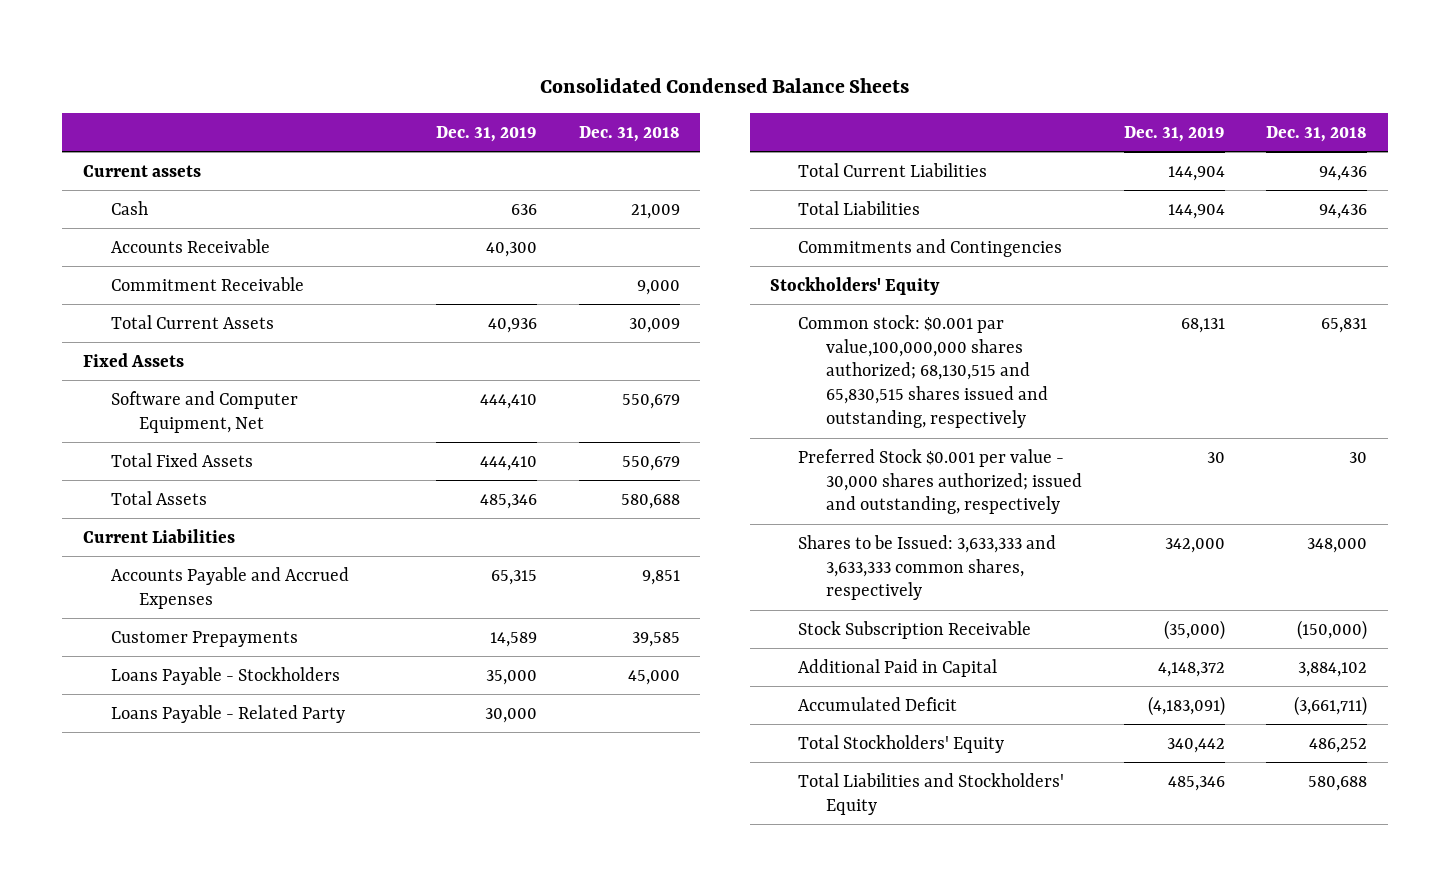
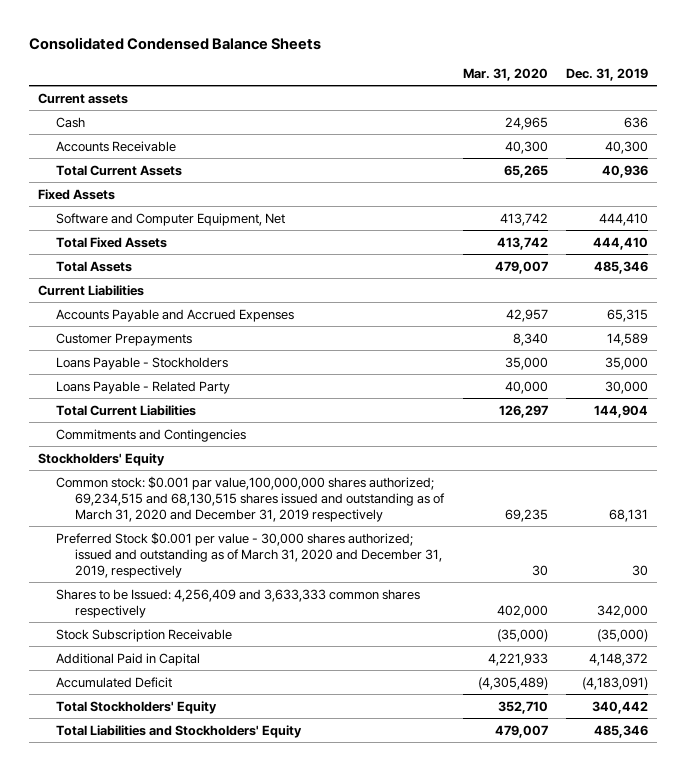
- | Dec. 31, 2019 | Dec. 31, 2018
+ | Mar. 31, 2020 | Dec. 31, 2019
- Commitment Receivable | | 9,000
- Total Liabilities | 144,904 | 94,436
- Common stock: $0.001 par value,100,000,000 shares authorized; 68,130,515 and 65,830,515 shares issued and outstanding, respectively | 68,131 | 65,831
- Preferred Stock $0.001 per value - 30,000 shares authorized; issued and outstanding, respectively | 30 | 30
- Shares to be Issued: 3,633,333 and 3,633,333 common shares, respectively | 342,000 | 348,000
+ Common stock: $0.001 par value,100,000,000 shares authorized; 69,234,515 and 68,130,515 shares issued and outstanding as of March 31, 2020 and December 31, 2019 respectively | 69,235 | 68,131
+ Preferred Stock $0.001 per value - 30,000 shares authorized; issued and outstanding as of March 31, 2020 and December 31, 2019, respectively | 30 | 30
+ Shares to be Issued: 4,256,409 and 3,633,333 common shares respectively | 402,000 | 342,000

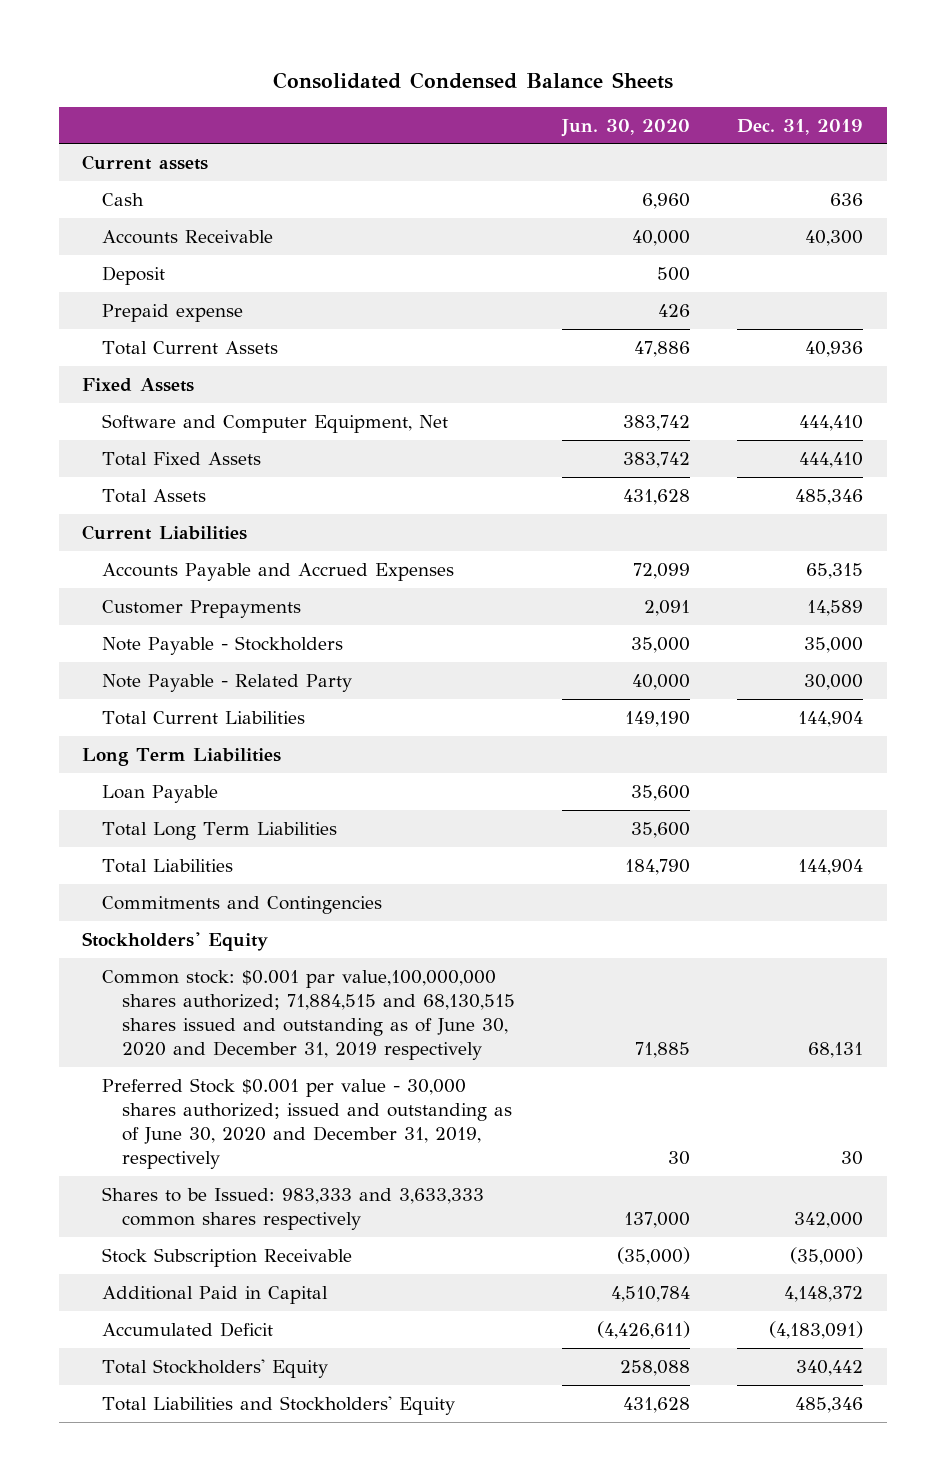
- | Mar. 31, 2020 | Dec. 31, 2019
+ | Jun. 30, 2020 | Dec. 31, 2019
+ Deposit | 500 |
+ Prepaid expense | 426 |
- Loans Payable - Stockholders | 35,000 | 35,000
- Loans Payable - Related Party | 40,000 | 30,000
+ Note Payable - Stockholders | 35,000 | 35,000
+ Note Payable - Related Party | 40,000 | 30,000
+ Long Term Liabilities
+ Loan Payable | 35,600 |
+ Total Long Term Liabilities | 35,600 |
+ Total Liabilities | 184,790 | 144,904
- Common stock: $0.001 par value,100,000,000 shares authorized; 69,234,515 and 68,130,515 shares issued and outstanding as of March 31, 2020 and December 31, 2019 respectively | 69,235 | 68,131
- Preferred Stock $0.001 per value - 30,000 shares authorized; issued and outstanding as of March 31, 2020 and December 31, 2019, respectively | 30 | 30
- Shares to be Issued: 4,256,409 and 3,633,333 common shares respectively | 402,000 | 342,000
+ Common stock: $0.001 par value,100,000,000 shares authorized; 71,884,515 and 68,130,515 shares issued and outstanding as of June 30, 2020 and December 31, 2019 respectively | 71,885 | 68,131
+ Preferred Stock $0.001 per value - 30,000 shares authorized; issued and outstanding as of June 30, 2020 and December 31, 2019, respectively | 30 | 30
+ Shares to be Issued: 983,333 and 3,633,333 common shares respectively | 137,000 | 342,000

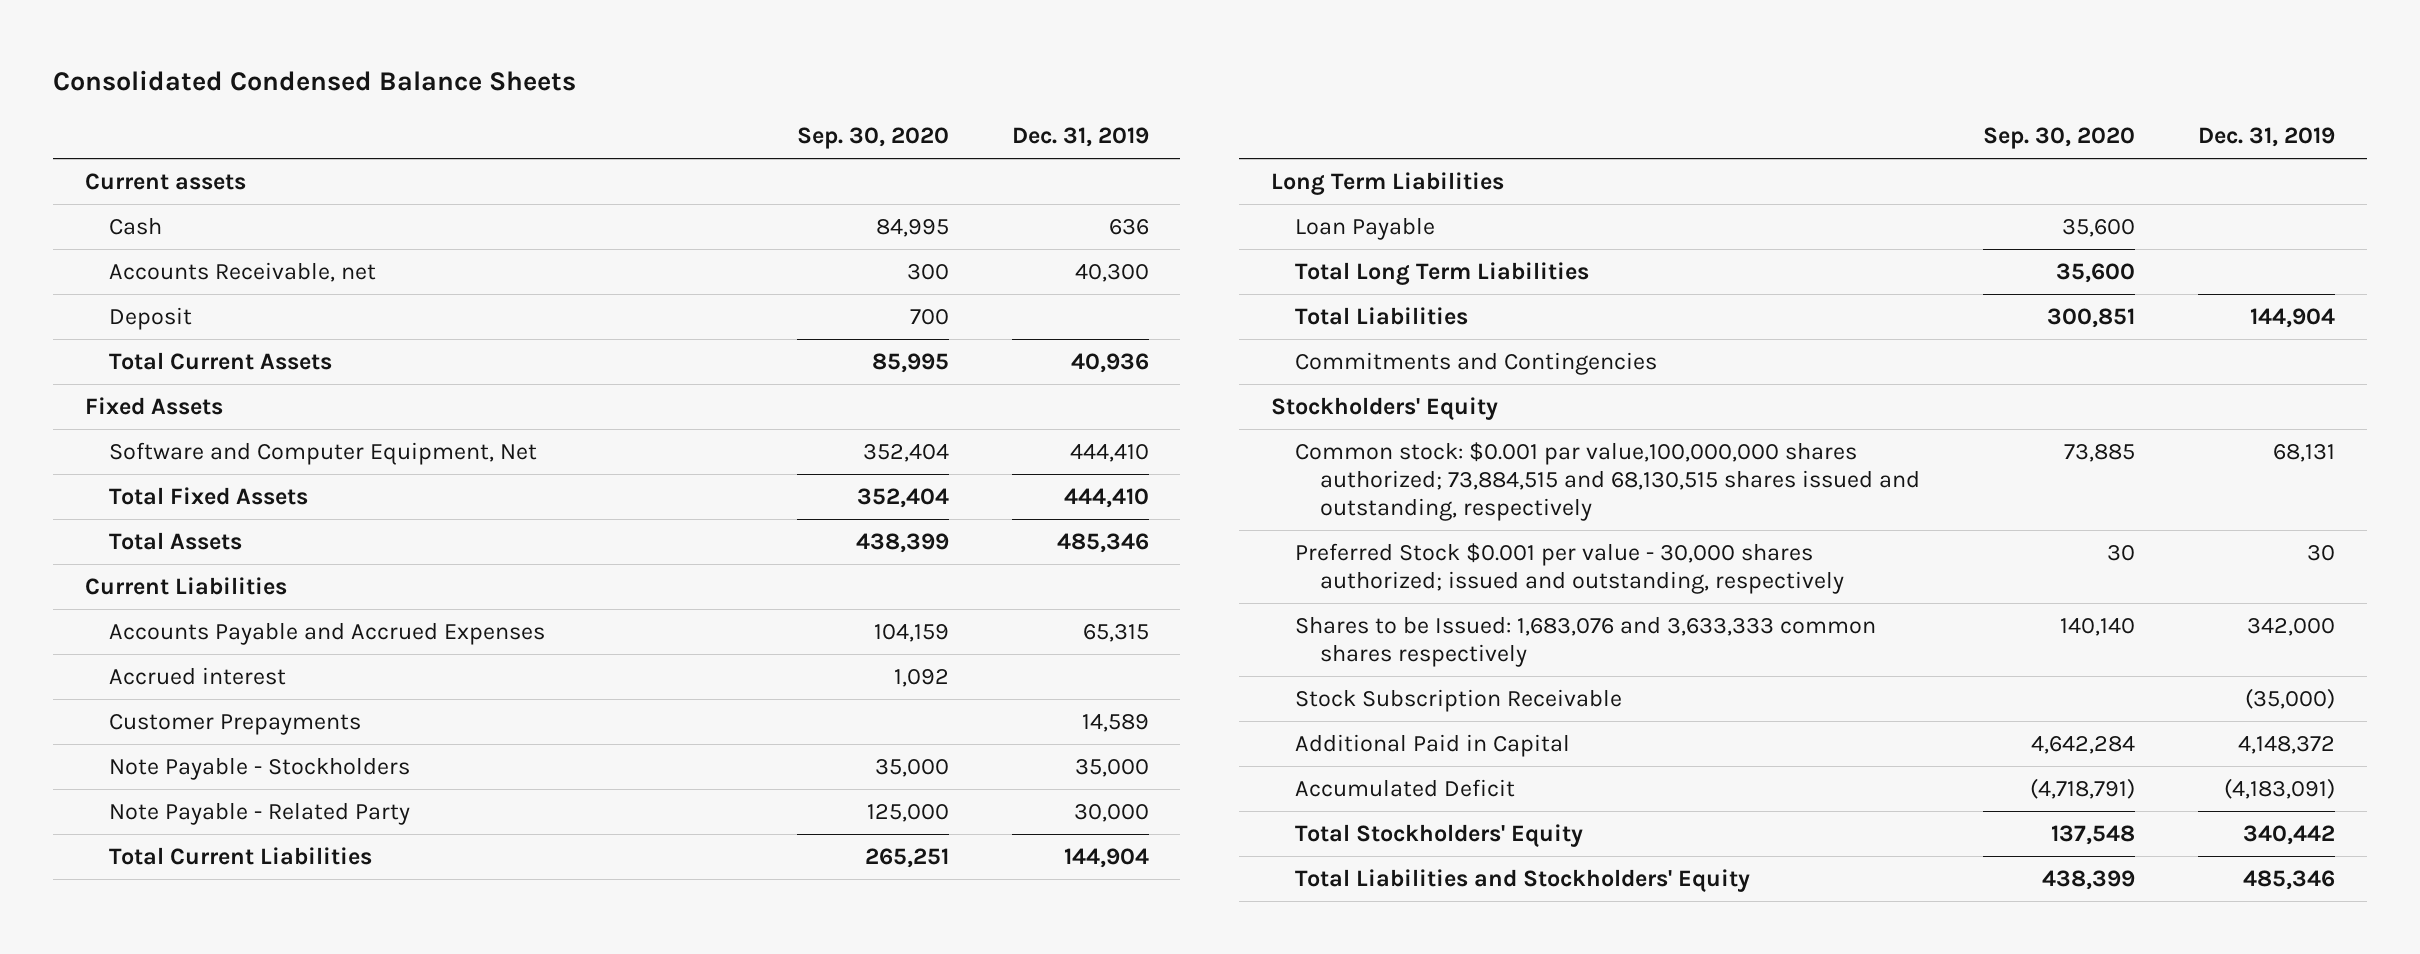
- | Jun. 30, 2020 | Dec. 31, 2019
+ | Sep. 30, 2020 | Dec. 31, 2019
- Accounts Receivable | 40,000 | 40,300
+ Accounts Receivable, net | 300 | 40,300
- Prepaid expense | 426 |
+ Accrued interest | 1,092 |
- Common stock: $0.001 par value,100,000,000 shares authorized; 71,884,515 and 68,130,515 shares issued and outstanding as of June 30, 2020 and December 31, 2019 respectively | 71,885 | 68,131
- Preferred Stock $0.001 per value - 30,000 shares authorized; issued and outstanding as of June 30, 2020 and December 31, 2019, respectively | 30 | 30
- Shares to be Issued: 983,333 and 3,633,333 common shares respectively | 137,000 | 342,000
+ Common stock: $0.001 par value,100,000,000 shares authorized; 73,884,515 and 68,130,515 shares issued and outstanding, respectively | 73,885 | 68,131
+ Preferred Stock $0.001 per value - 30,000 shares authorized; issued and outstanding, respectively | 30 | 30
+ Shares to be Issued: 1,683,076 and 3,633,333 common shares respectively | 140,140 | 342,000

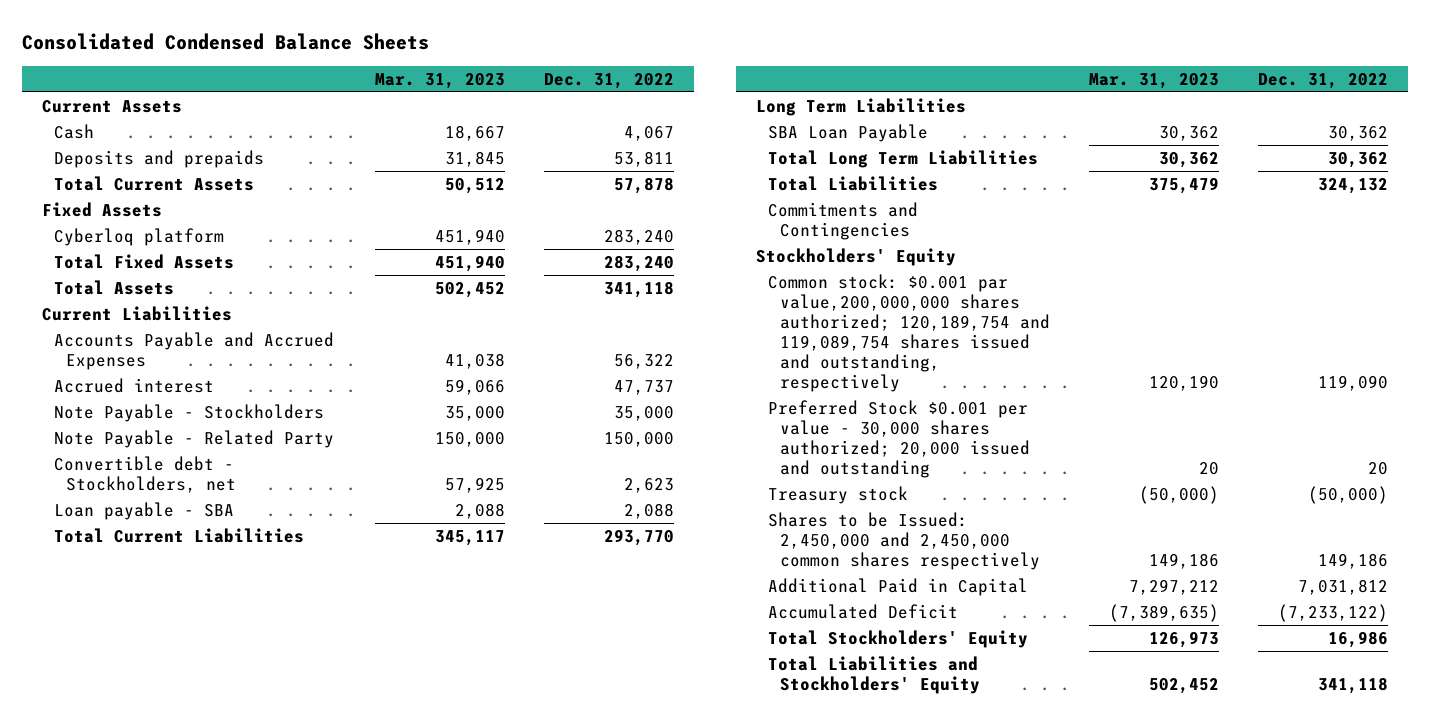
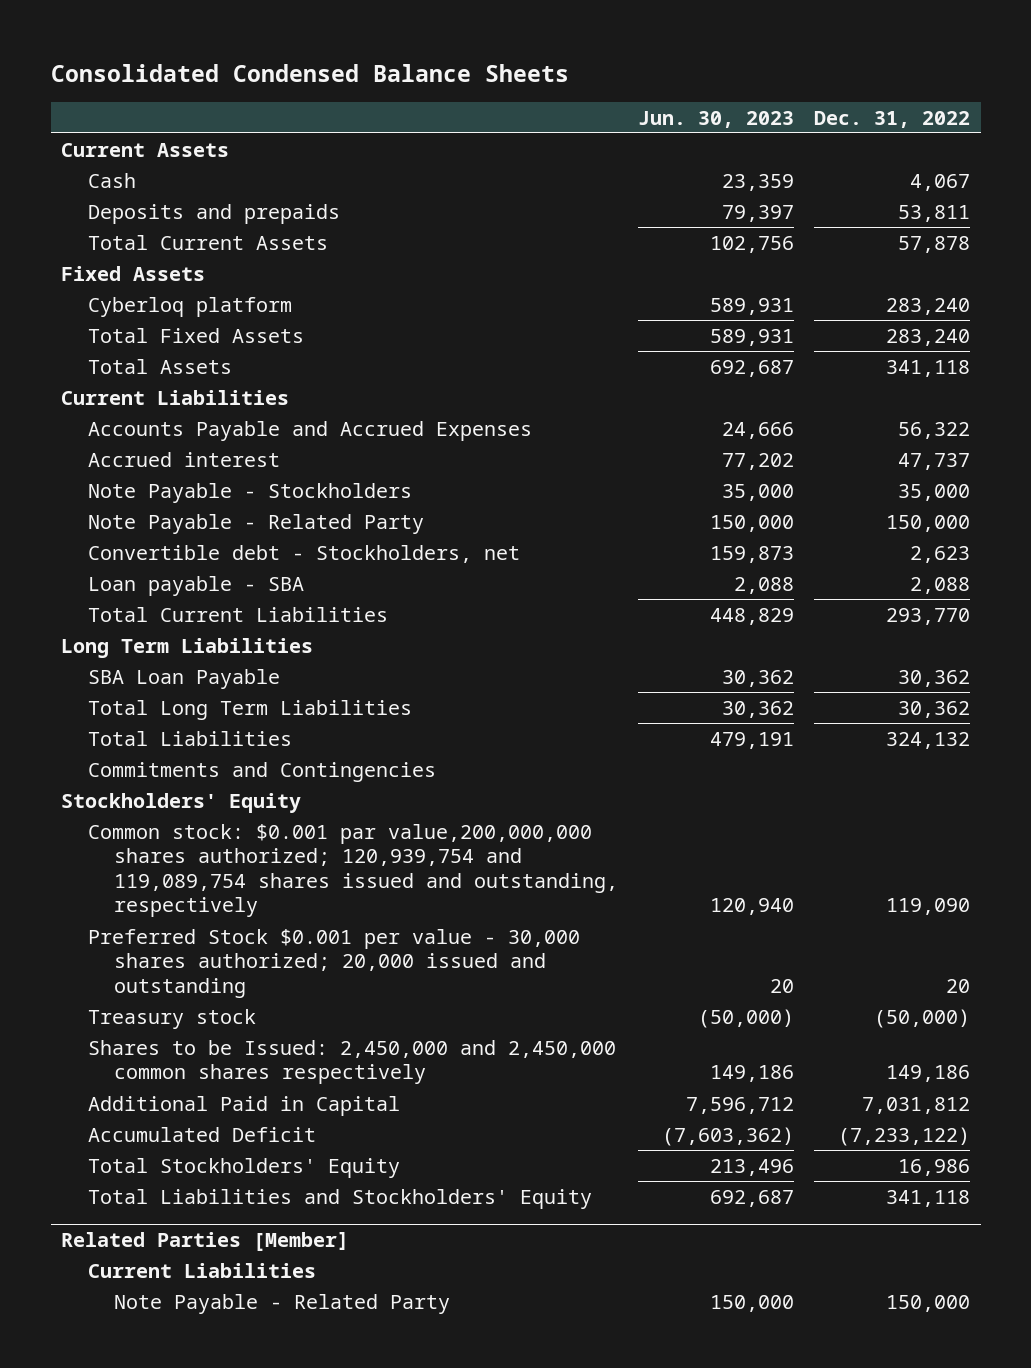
- | Mar. 31, 2023 | Dec. 31, 2022
+ | Jun. 30, 2023 | Dec. 31, 2022
- Common stock: $0.001 par value,200,000,000 shares authorized; 120,189,754 and 119,089,754 shares issued and outstanding, respectively | 120,190 | 119,090
+ Common stock: $0.001 par value,200,000,000 shares authorized; 120,939,754 and 119,089,754 shares issued and outstanding, respectively | 120,940 | 119,090
+ Related Parties [Member]
+ Current Liabilities
+ Note Payable - Related Party | 150,000 | 150,000

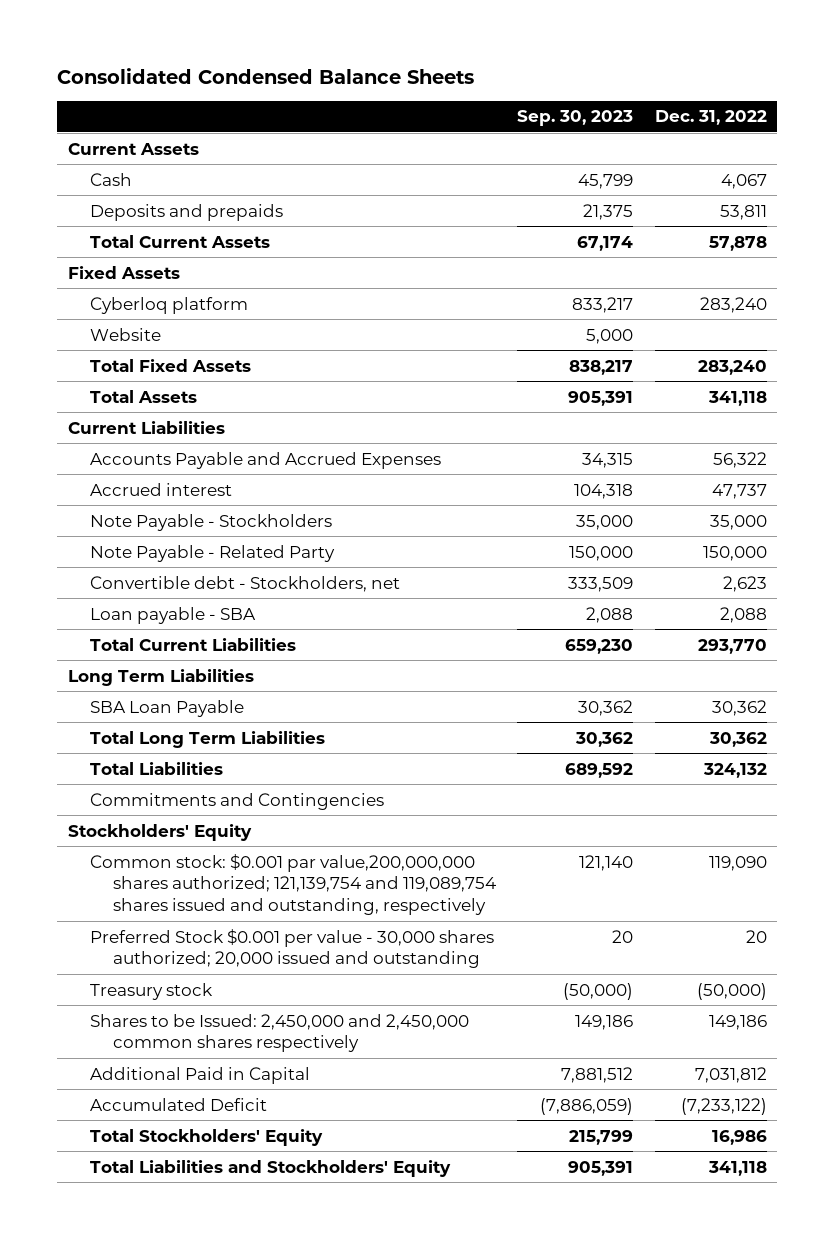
- | Jun. 30, 2023 | Dec. 31, 2022
+ | Sep. 30, 2023 | Dec. 31, 2022
+ Website | 5,000 |
- Common stock: $0.001 par value,200,000,000 shares authorized; 120,939,754 and 119,089,754 shares issued and outstanding, respectively | 120,940 | 119,090
+ Common stock: $0.001 par value,200,000,000 shares authorized; 121,139,754 and 119,089,754 shares issued and outstanding, respectively | 121,140 | 119,090
- Related Parties [Member]
- Current Liabilities
- Note Payable - Related Party | 150,000 | 150,000

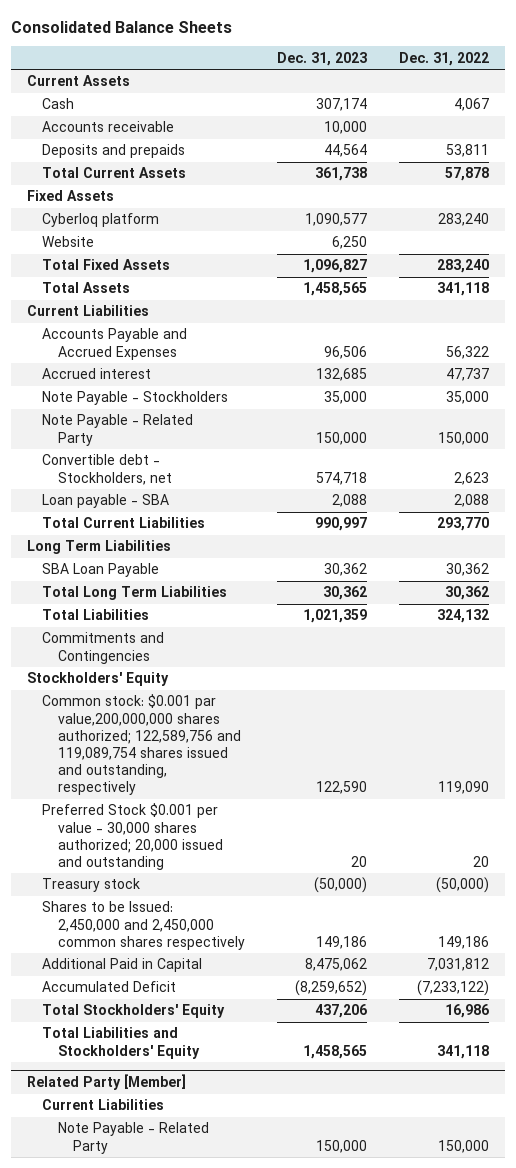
- Consolidated Condensed Balance Sheets
+ Consolidated Balance Sheets
- | Sep. 30, 2023 | Dec. 31, 2022
+ | Dec. 31, 2023 | Dec. 31, 2022
+ Accounts receivable | 10,000 |
- Common stock: $0.001 par value,200,000,000 shares authorized; 121,139,754 and 119,089,754 shares issued and outstanding, respectively | 121,140 | 119,090
+ Common stock: $0.001 par value,200,000,000 shares authorized; 122,589,756 and 119,089,754 shares issued and outstanding, respectively | 122,590 | 119,090
+ Related Party [Member]
+ Current Liabilities
+ Note Payable - Related Party | 150,000 | 150,000

